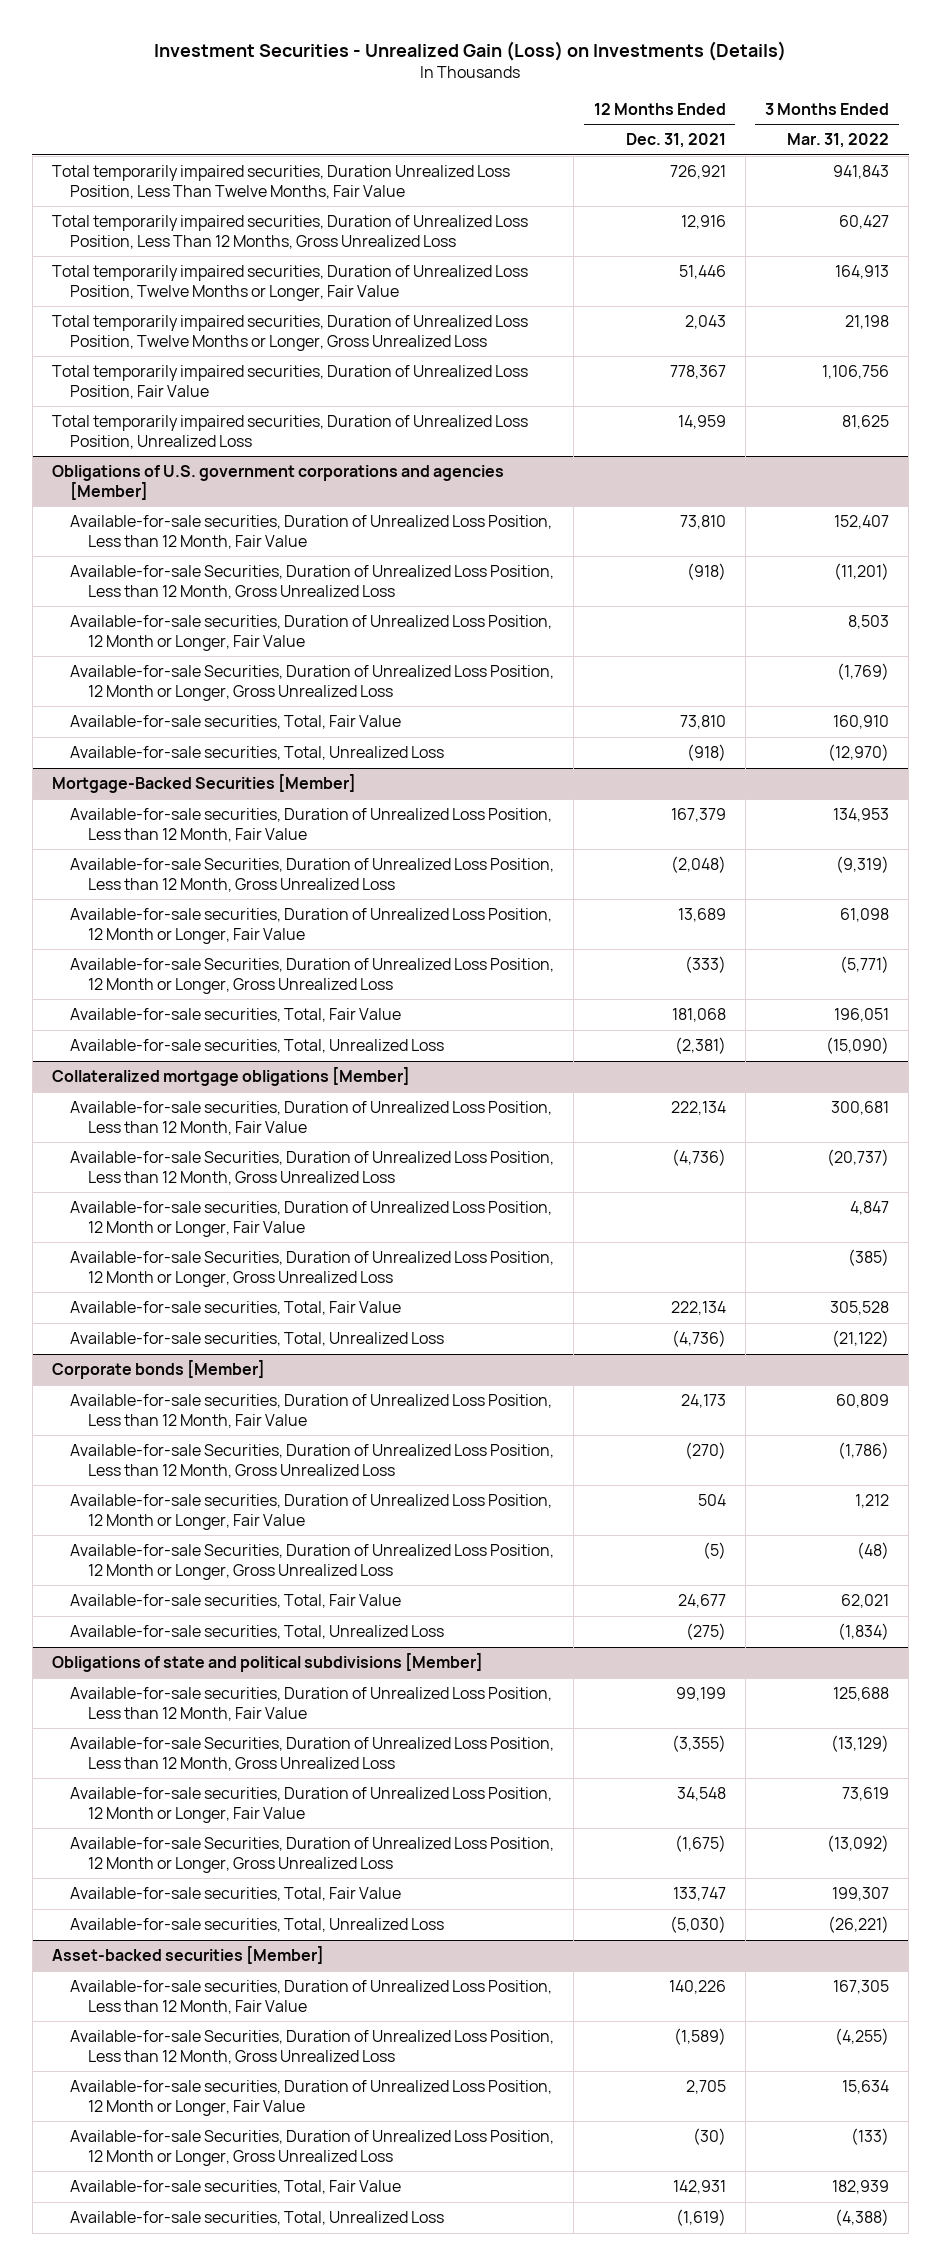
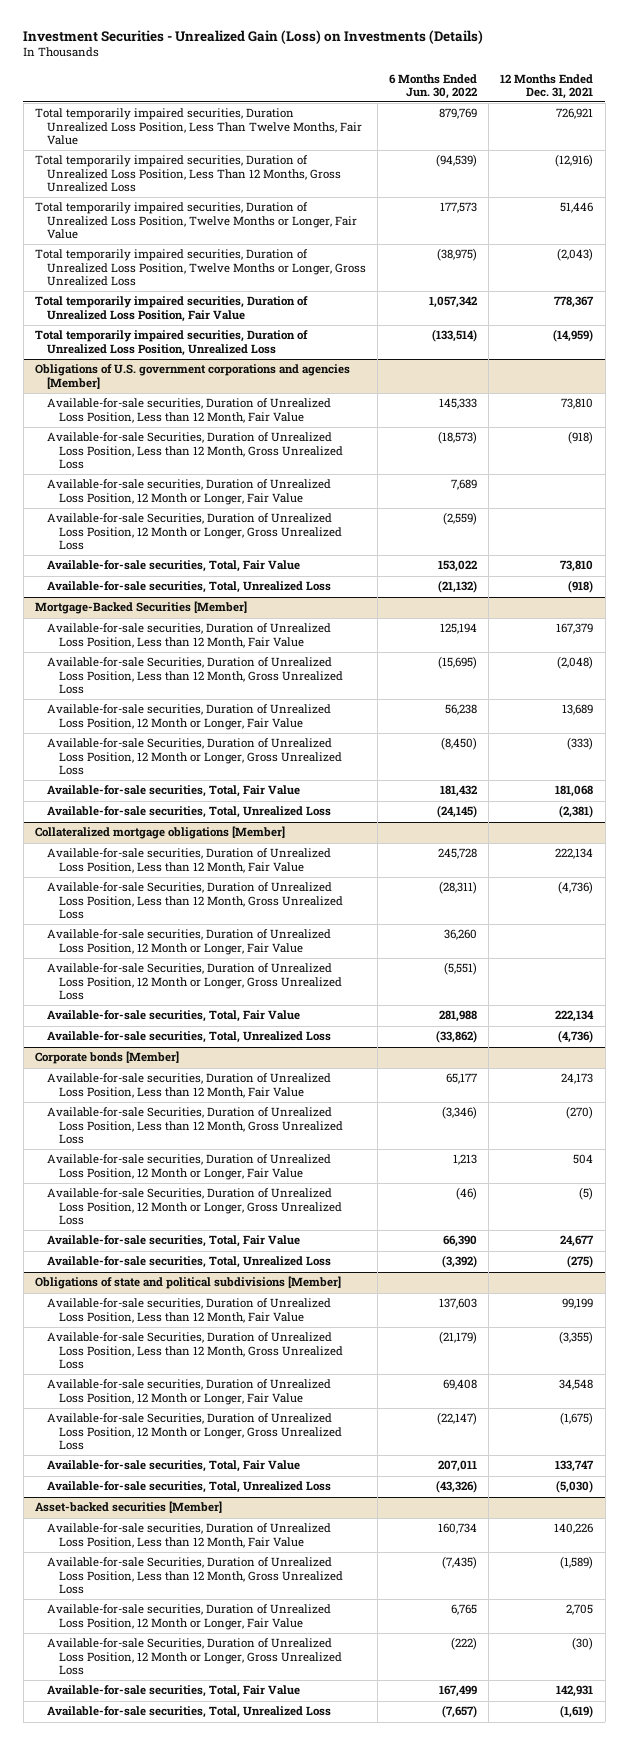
- | 12 Months Ended Dec. 31, 2021 | 3 Months Ended Mar. 31, 2022
+ | 6 Months Ended Jun. 30, 2022 | 12 Months Ended Dec. 31, 2021
- Total temporarily impaired securities, Duration of Unrealized Loss Position, Less Than 12 Months, Gross Unrealized Loss | 12,916 | 60,427
+ Total temporarily impaired securities, Duration of Unrealized Loss Position, Less Than 12 Months, Gross Unrealized Loss | (94,539) | (12,916)
- Total temporarily impaired securities, Duration of Unrealized Loss Position, Twelve Months or Longer, Gross Unrealized Loss | 2,043 | 21,198
+ Total temporarily impaired securities, Duration of Unrealized Loss Position, Twelve Months or Longer, Gross Unrealized Loss | (38,975) | (2,043)
- Total temporarily impaired securities, Duration of Unrealized Loss Position, Unrealized Loss | 14,959 | 81,625
+ Total temporarily impaired securities, Duration of Unrealized Loss Position, Unrealized Loss | (133,514) | (14,959)

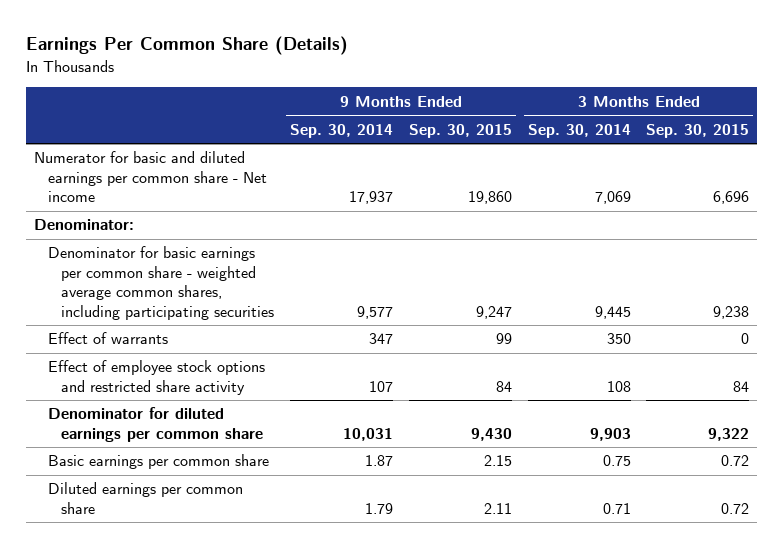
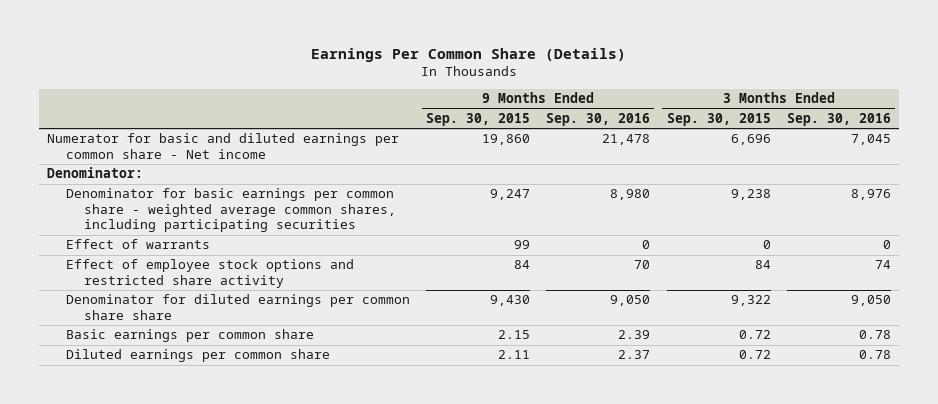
- | 9 Months Ended Sep. 30, 2014 | 9 Months Ended Sep. 30, 2015 | 3 Months Ended Sep. 30, 2014 | 3 Months Ended Sep. 30, 2015
+ | 9 Months Ended Sep. 30, 2015 | 9 Months Ended Sep. 30, 2016 | 3 Months Ended Sep. 30, 2015 | 3 Months Ended Sep. 30, 2016
- Denominator for diluted earnings per common share | 10,031 | 9,430 | 9,903 | 9,322
+ Denominator for diluted earnings per common share share | 9,430 | 9,050 | 9,322 | 9,050

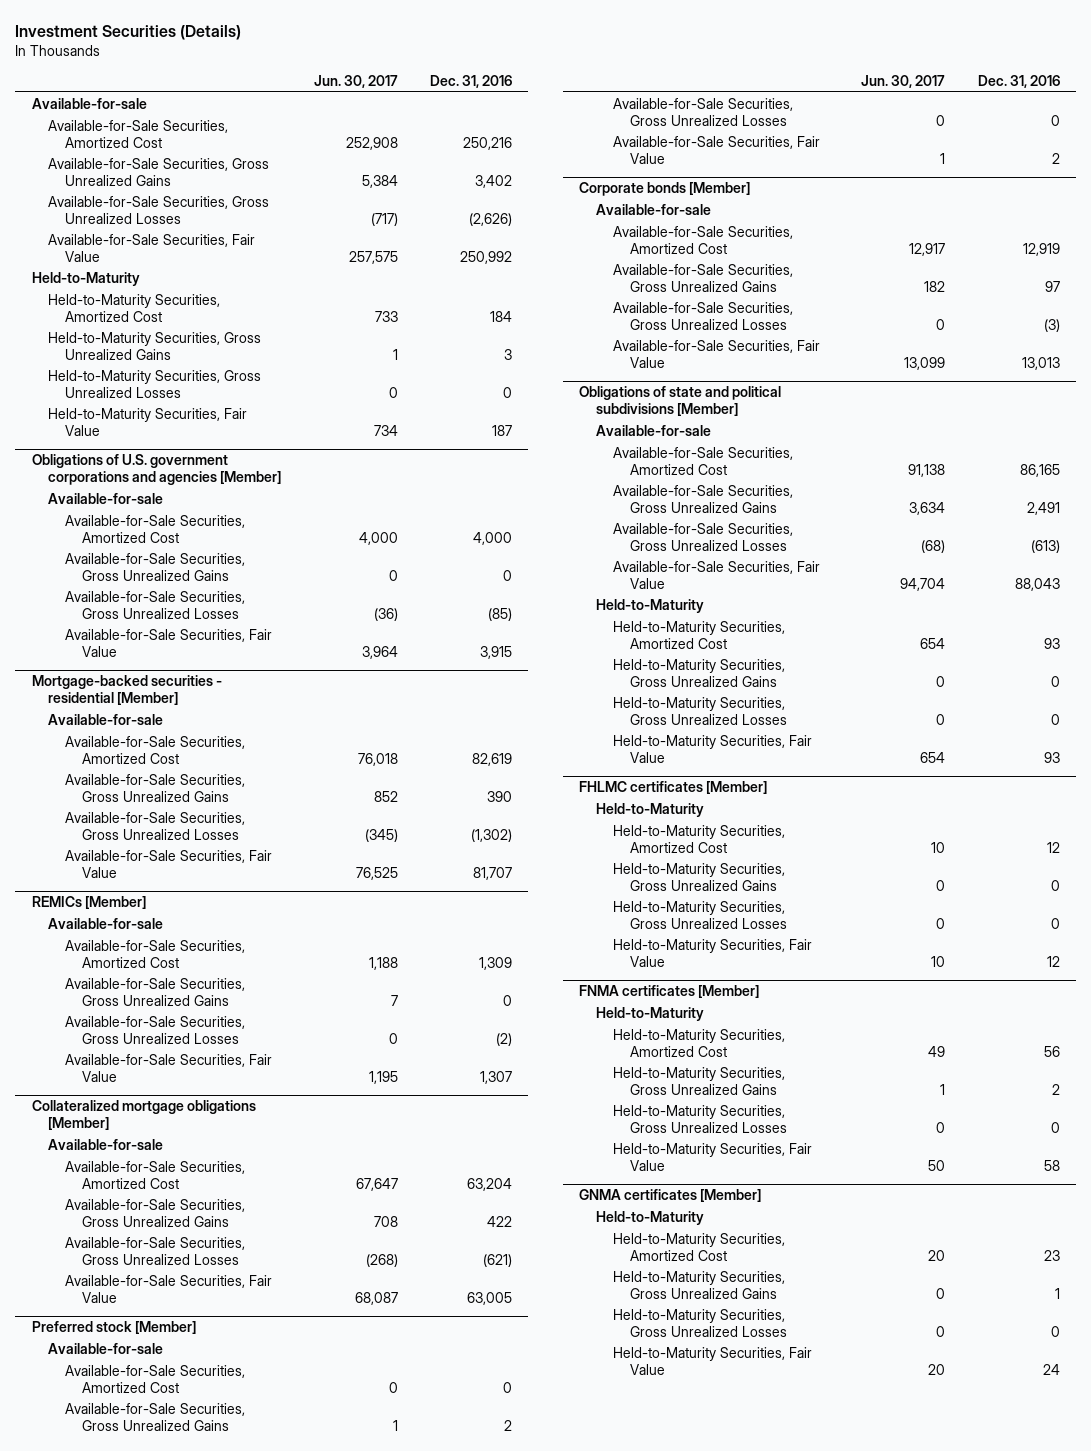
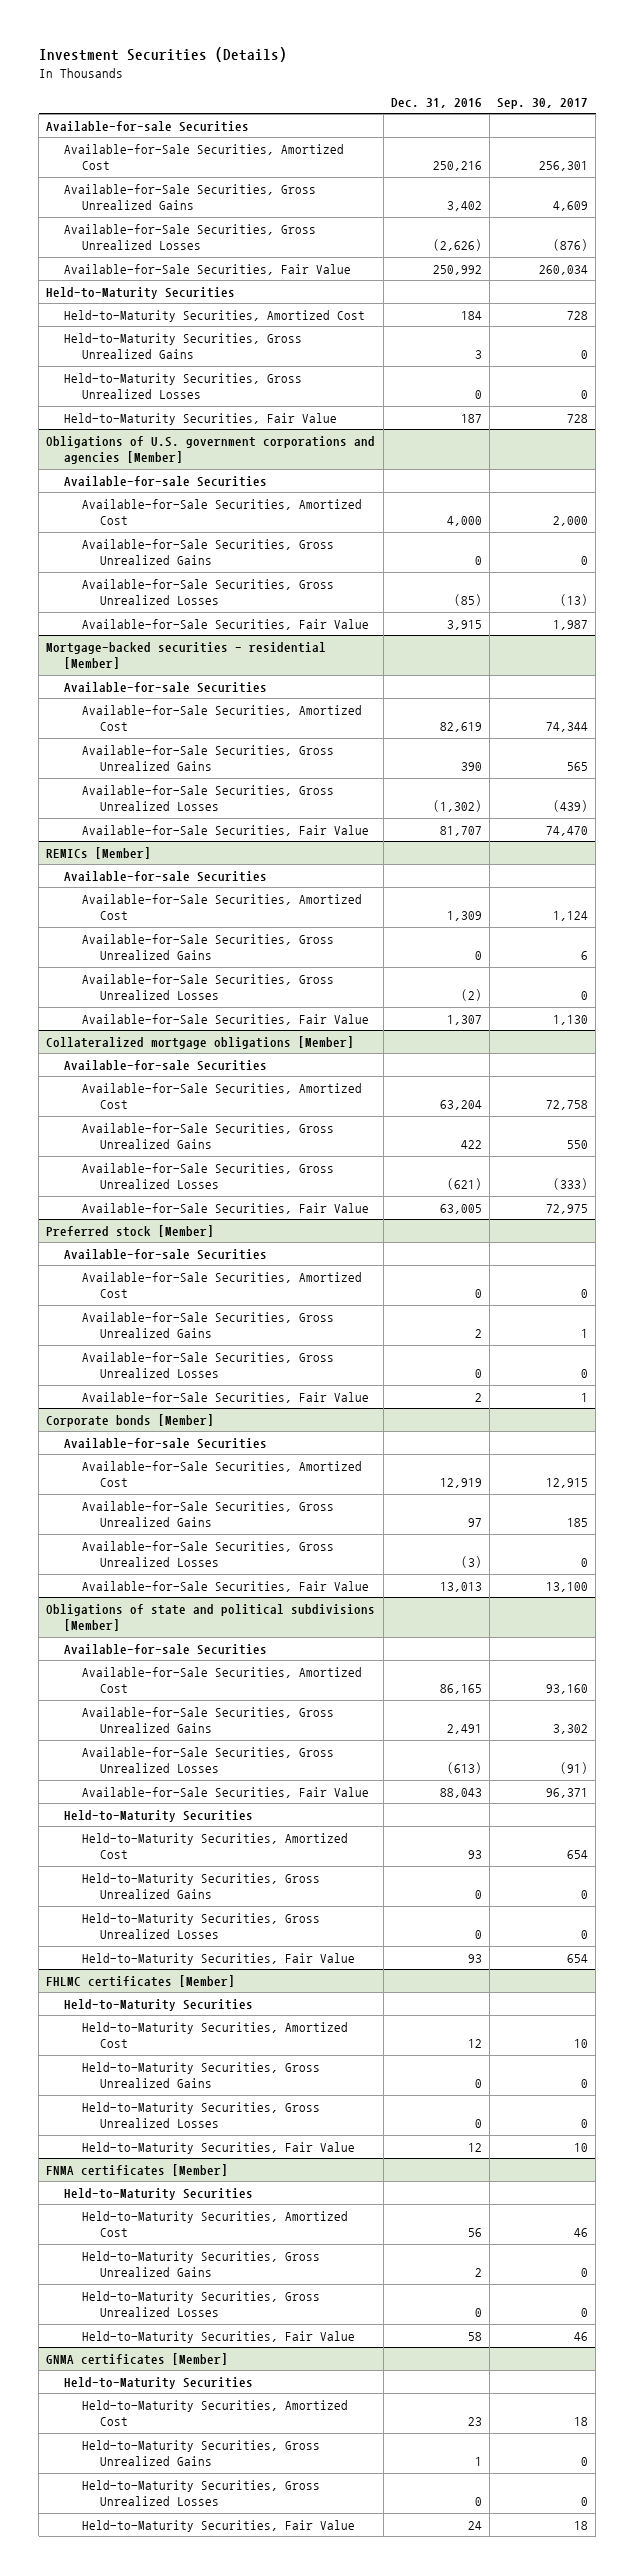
- | Jun. 30, 2017 | Dec. 31, 2016
+ | Dec. 31, 2016 | Sep. 30, 2017
- Available-for-sale
+ Available-for-sale Securities
- Held-to-Maturity
+ Held-to-Maturity Securities
@ Obligations of U.S. government corporations and agencies [Member]
- Available-for-sale
+ Available-for-sale Securities
@ Mortgage-backed securities - residential [Member]
- Available-for-sale
+ Available-for-sale Securities
@ REMICs [Member]
- Available-for-sale
+ Available-for-sale Securities
@ Collateralized mortgage obligations [Member]
- Available-for-sale
+ Available-for-sale Securities
@ Preferred stock [Member]
- Available-for-sale
+ Available-for-sale Securities
@ Corporate bonds [Member]
- Available-for-sale
+ Available-for-sale Securities
@ Obligations of state and political subdivisions [Member]
- Available-for-sale
+ Available-for-sale Securities
- Held-to-Maturity
+ Held-to-Maturity Securities
@ FHLMC certificates [Member]
- Held-to-Maturity
+ Held-to-Maturity Securities
@ FNMA certificates [Member]
- Held-to-Maturity
+ Held-to-Maturity Securities
@ GNMA certificates [Member]
- Held-to-Maturity
+ Held-to-Maturity Securities

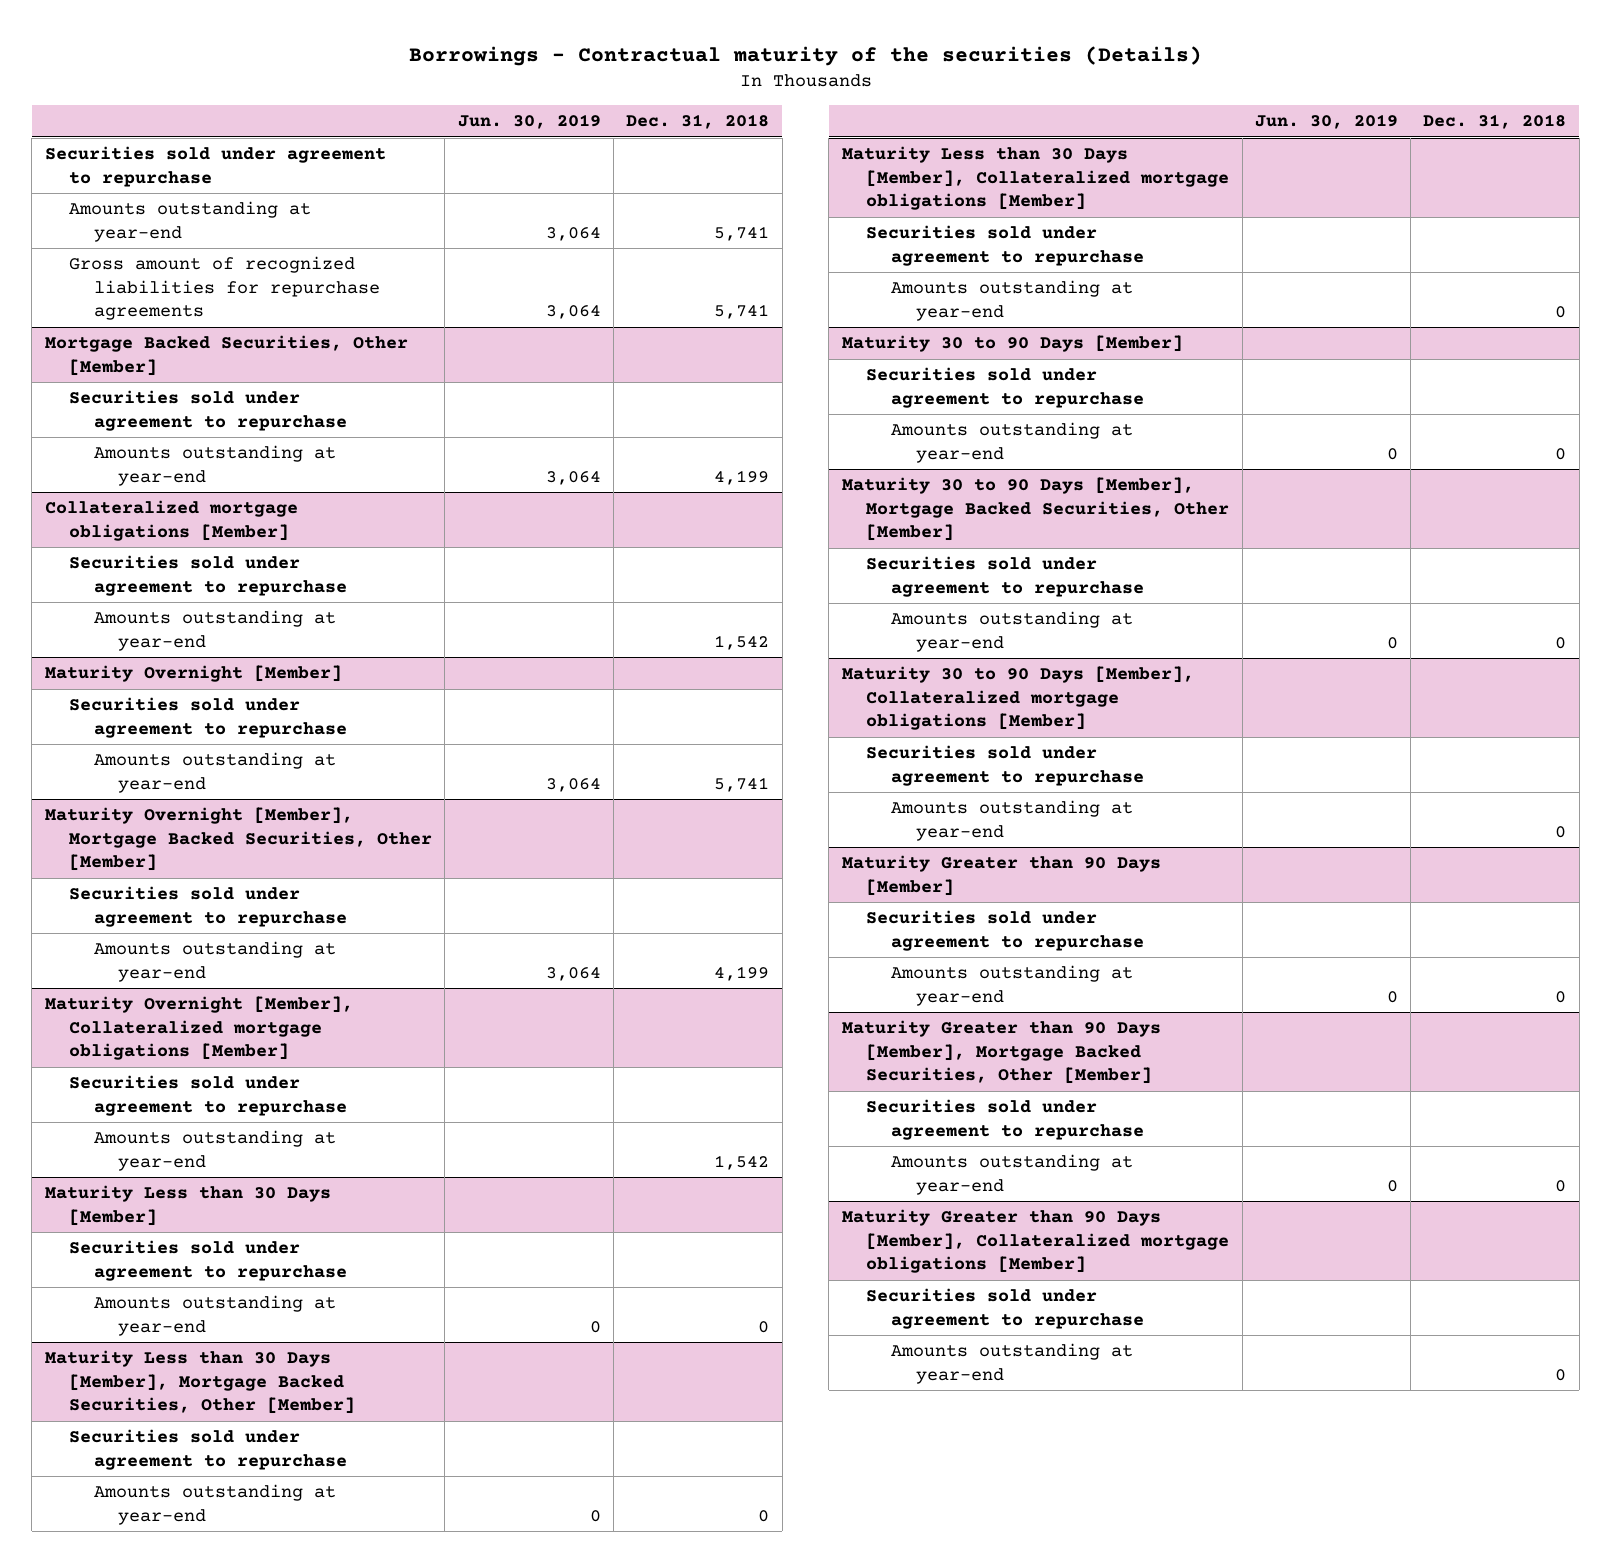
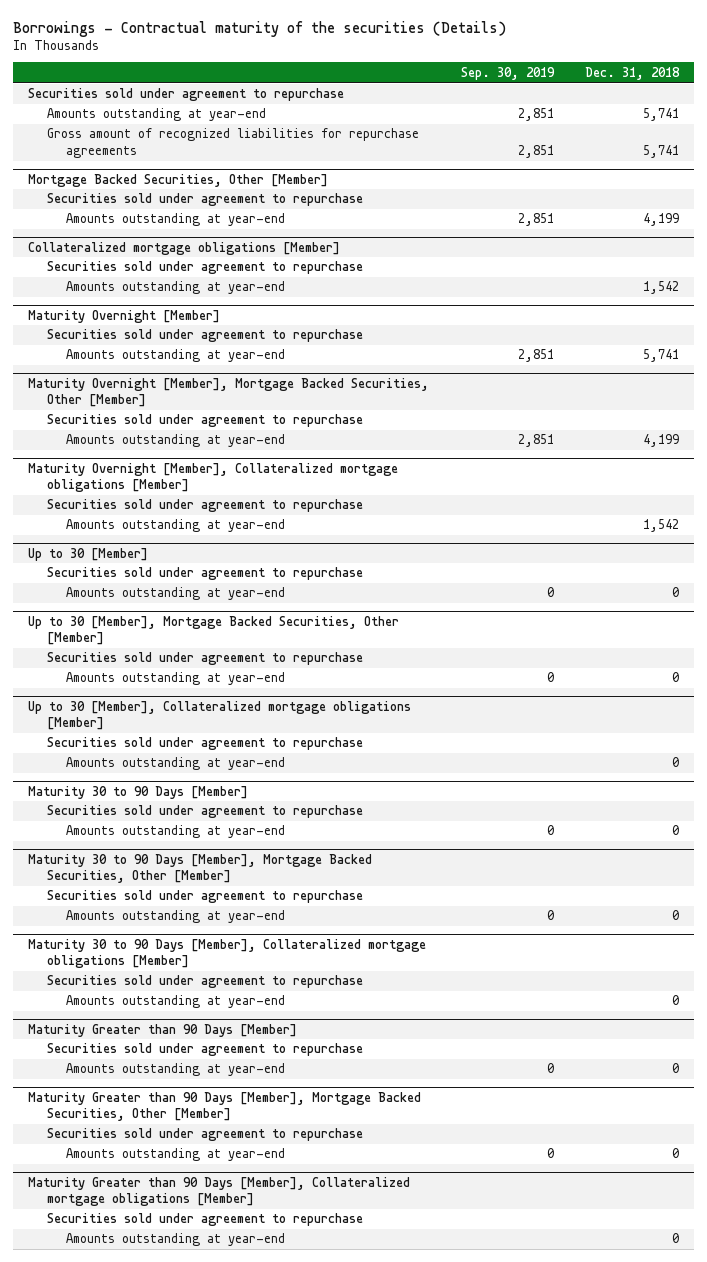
- | Jun. 30, 2019 | Dec. 31, 2018
+ | Sep. 30, 2019 | Dec. 31, 2018
- Maturity Less than 30 Days [Member]
+ Up to 30 [Member]
- Maturity Less than 30 Days [Member], Mortgage Backed Securities, Other [Member]
+ Up to 30 [Member], Mortgage Backed Securities, Other [Member]
- Maturity Less than 30 Days [Member], Collateralized mortgage obligations [Member]
+ Up to 30 [Member], Collateralized mortgage obligations [Member]

